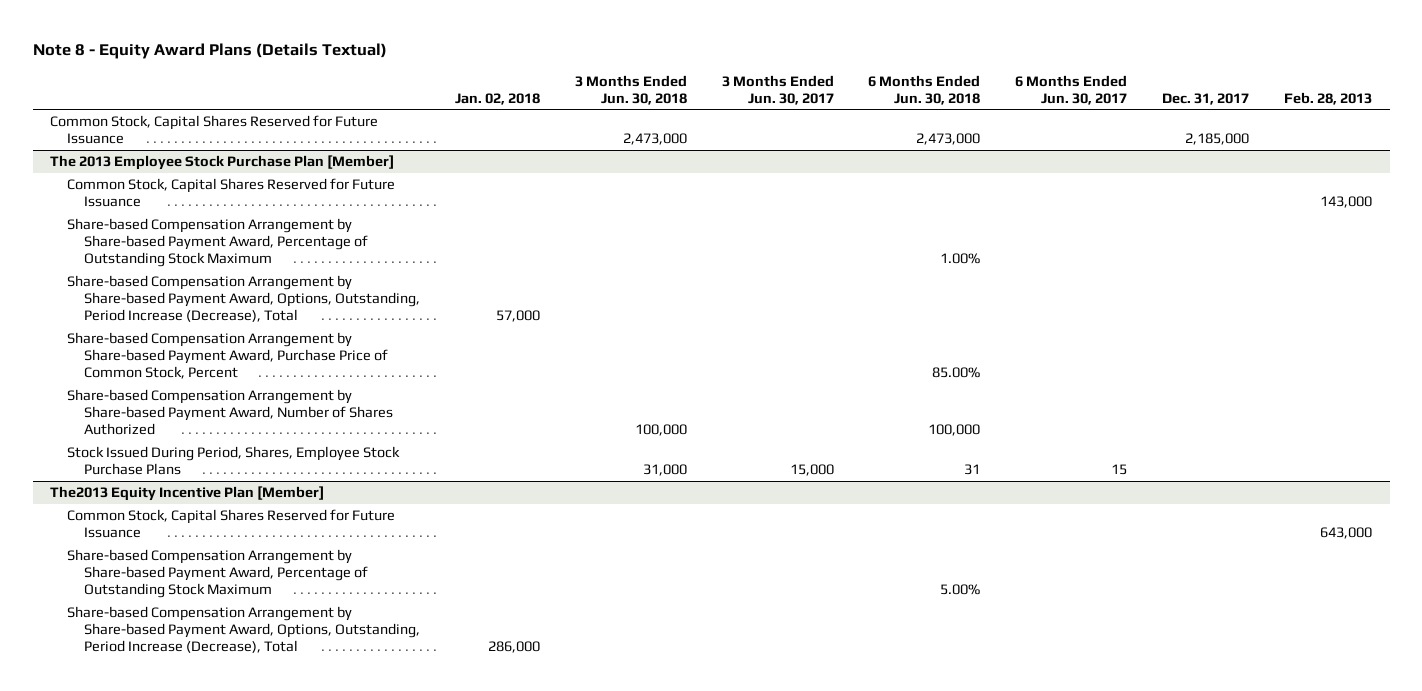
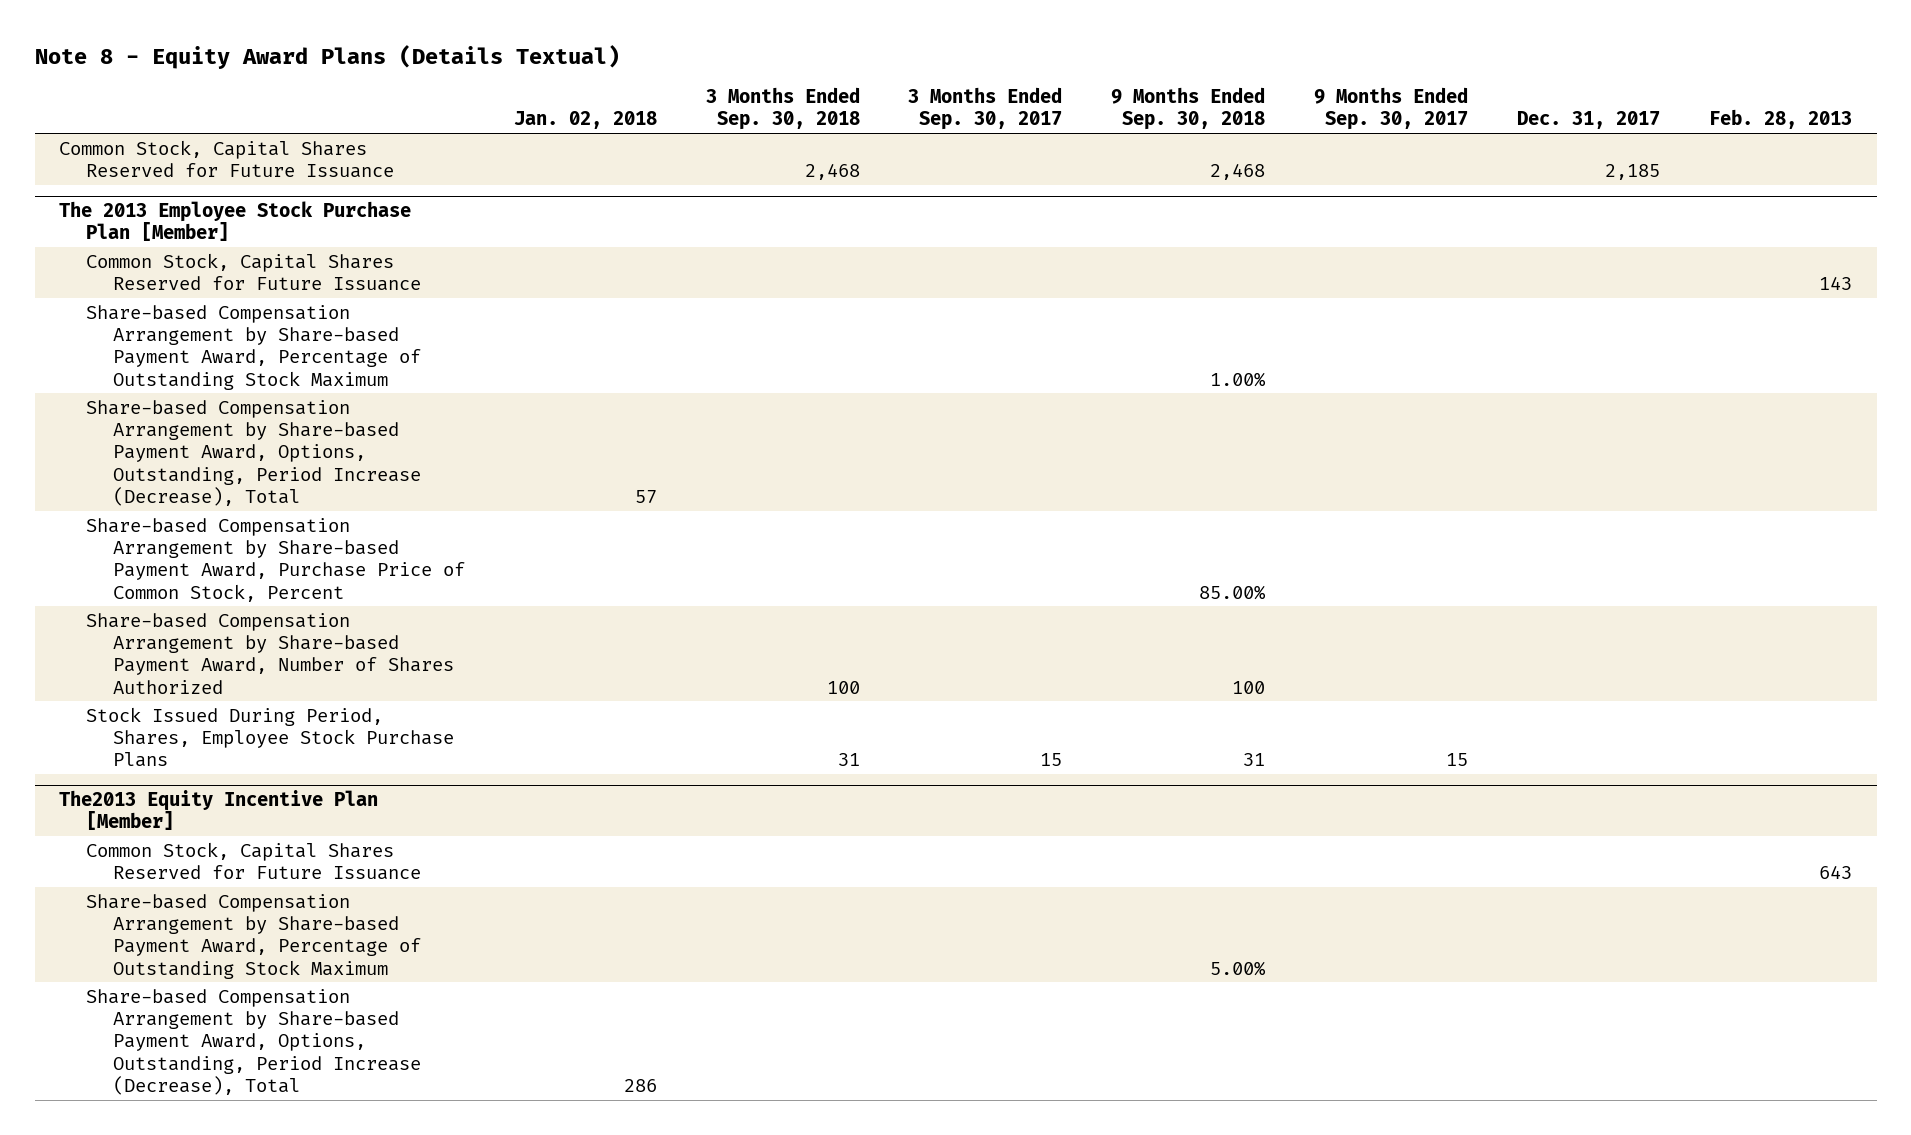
- | Jan. 02, 2018 | 3 Months Ended Jun. 30, 2018 | 3 Months Ended Jun. 30, 2017 | 6 Months Ended Jun. 30, 2018 | 6 Months Ended Jun. 30, 2017 | Dec. 31, 2017 | Feb. 28, 2013
+ | Jan. 02, 2018 | 3 Months Ended Sep. 30, 2018 | 3 Months Ended Sep. 30, 2017 | 9 Months Ended Sep. 30, 2018 | 9 Months Ended Sep. 30, 2017 | Dec. 31, 2017 | Feb. 28, 2013
- Common Stock, Capital Shares Reserved for Future Issuance | | 2,473,000 | | 2,473,000 | | 2,185,000 |
+ Common Stock, Capital Shares Reserved for Future Issuance | | 2,468 | | 2,468 | | 2,185 |
@ The 2013 Employee Stock Purchase Plan [Member]
- Common Stock, Capital Shares Reserved for Future Issuance | | | | | | | 143,000
+ Common Stock, Capital Shares Reserved for Future Issuance | | | | | | | 143
- Share-based Compensation Arrangement by Share-based Payment Award, Options, Outstanding, Period Increase (Decrease), Total | 57,000 | | | | | |
+ Share-based Compensation Arrangement by Share-based Payment Award, Options, Outstanding, Period Increase (Decrease), Total | 57 | | | | | |
@ The2013 Equity Incentive Plan [Member]
- Common Stock, Capital Shares Reserved for Future Issuance | | | | | | | 643,000
+ Common Stock, Capital Shares Reserved for Future Issuance | | | | | | | 643
- Share-based Compensation Arrangement by Share-based Payment Award, Options, Outstanding, Period Increase (Decrease), Total | 286,000 | | | | | |
+ Share-based Compensation Arrangement by Share-based Payment Award, Options, Outstanding, Period Increase (Decrease), Total | 286 | | | | | |

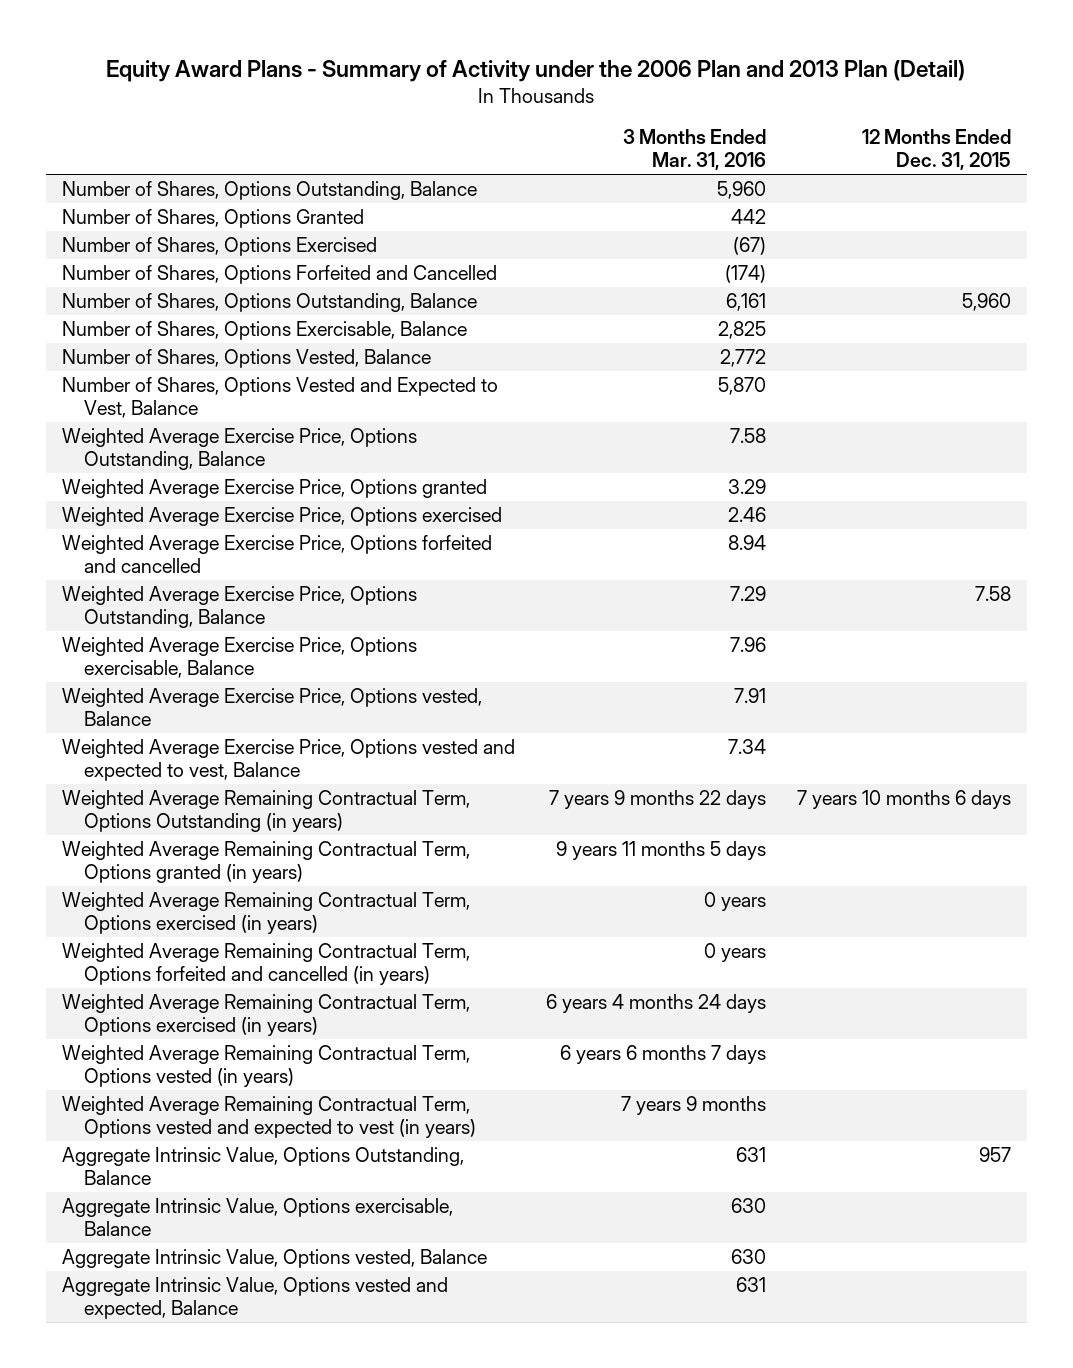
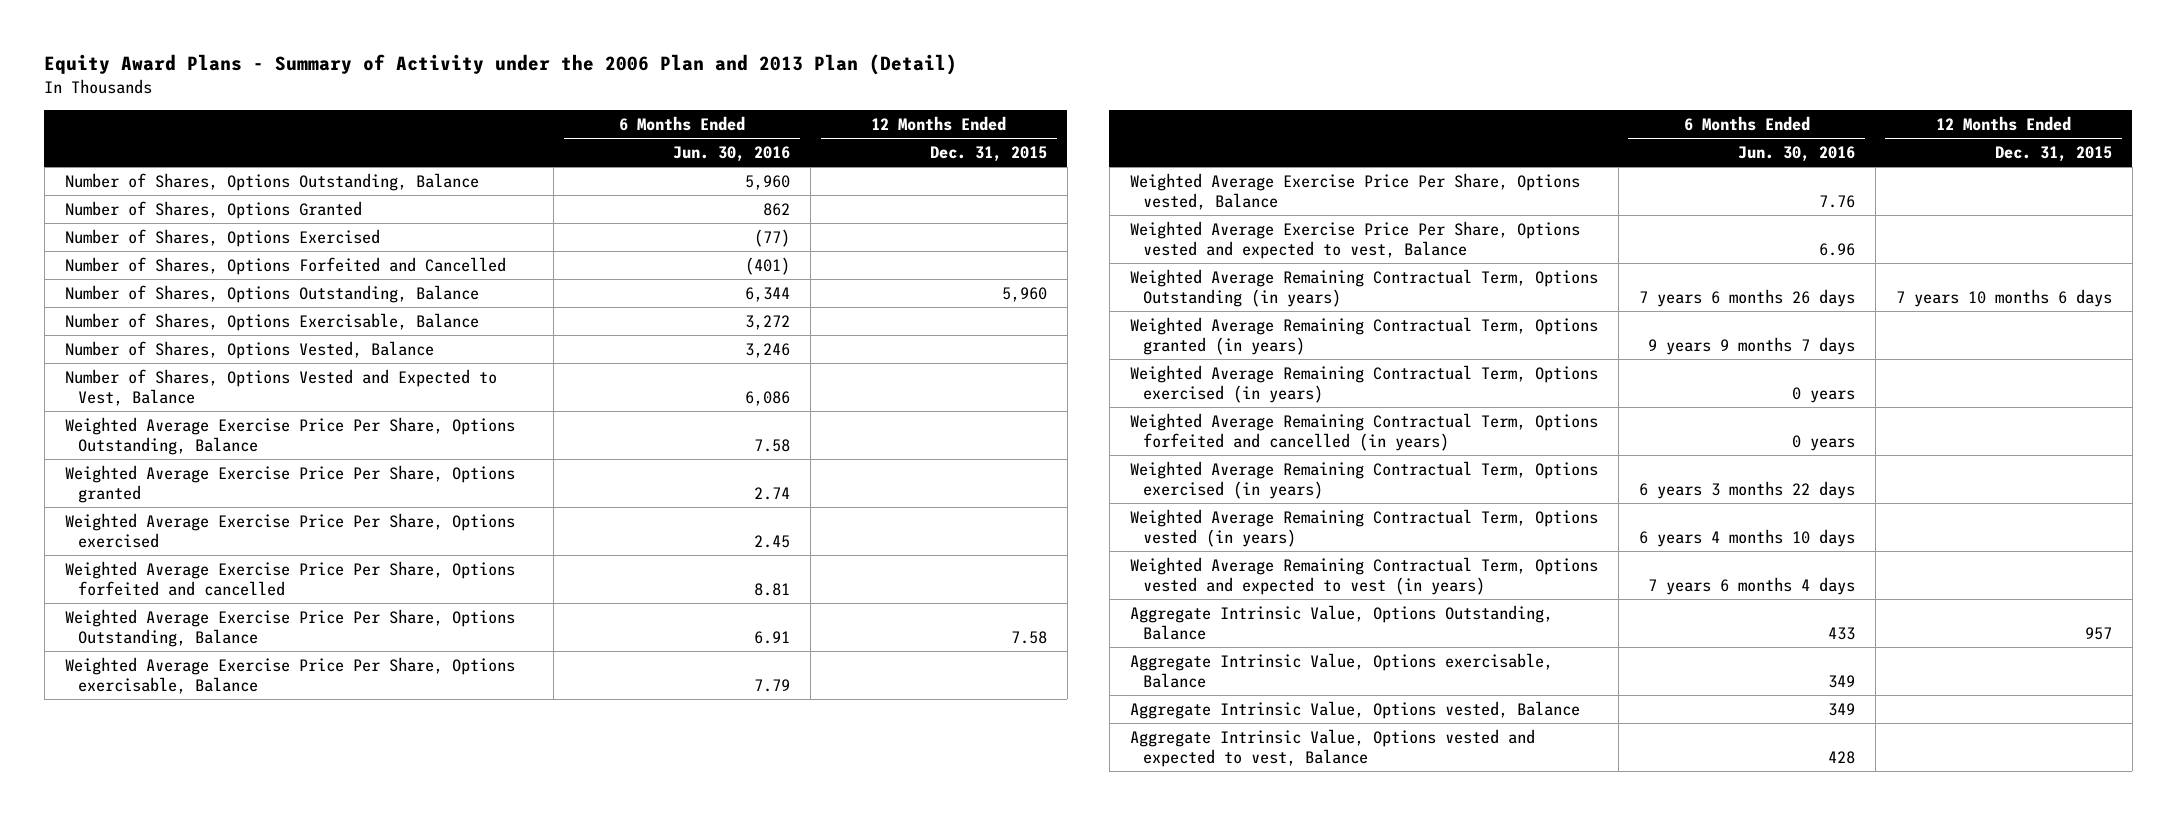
- | 3 Months Ended Mar. 31, 2016 | 12 Months Ended Dec. 31, 2015
+ | 6 Months Ended Jun. 30, 2016 | 12 Months Ended Dec. 31, 2015
- Weighted Average Exercise Price, Options Outstanding, Balance | 7.58 |
- Weighted Average Exercise Price, Options granted | 3.29 |
- Weighted Average Exercise Price, Options exercised | 2.46 |
- Weighted Average Exercise Price, Options forfeited and cancelled | 8.94 |
- Weighted Average Exercise Price, Options Outstanding, Balance | 7.29 | 7.58
- Weighted Average Exercise Price, Options exercisable, Balance | 7.96 |
- Weighted Average Exercise Price, Options vested, Balance | 7.91 |
- Weighted Average Exercise Price, Options vested and expected to vest, Balance | 7.34 |
+ Weighted Average Exercise Price Per Share, Options Outstanding, Balance | 7.58 |
+ Weighted Average Exercise Price Per Share, Options granted | 2.74 |
+ Weighted Average Exercise Price Per Share, Options exercised | 2.45 |
+ Weighted Average Exercise Price Per Share, Options forfeited and cancelled | 8.81 |
+ Weighted Average Exercise Price Per Share, Options Outstanding, Balance | 6.91 | 7.58
+ Weighted Average Exercise Price Per Share, Options exercisable, Balance | 7.79 |
+ Weighted Average Exercise Price Per Share, Options vested, Balance | 7.76 |
+ Weighted Average Exercise Price Per Share, Options vested and expected to vest, Balance | 6.96 |
- Aggregate Intrinsic Value, Options vested and expected, Balance | 631 |
+ Aggregate Intrinsic Value, Options vested and expected to vest, Balance | 428 |

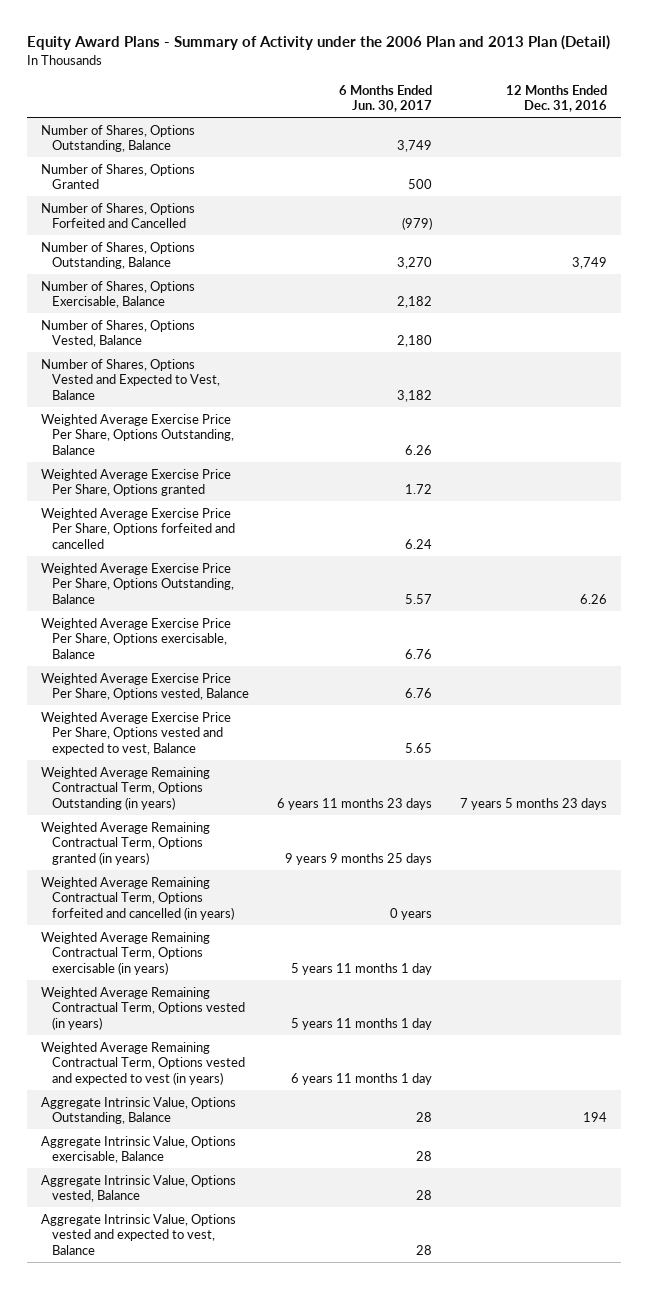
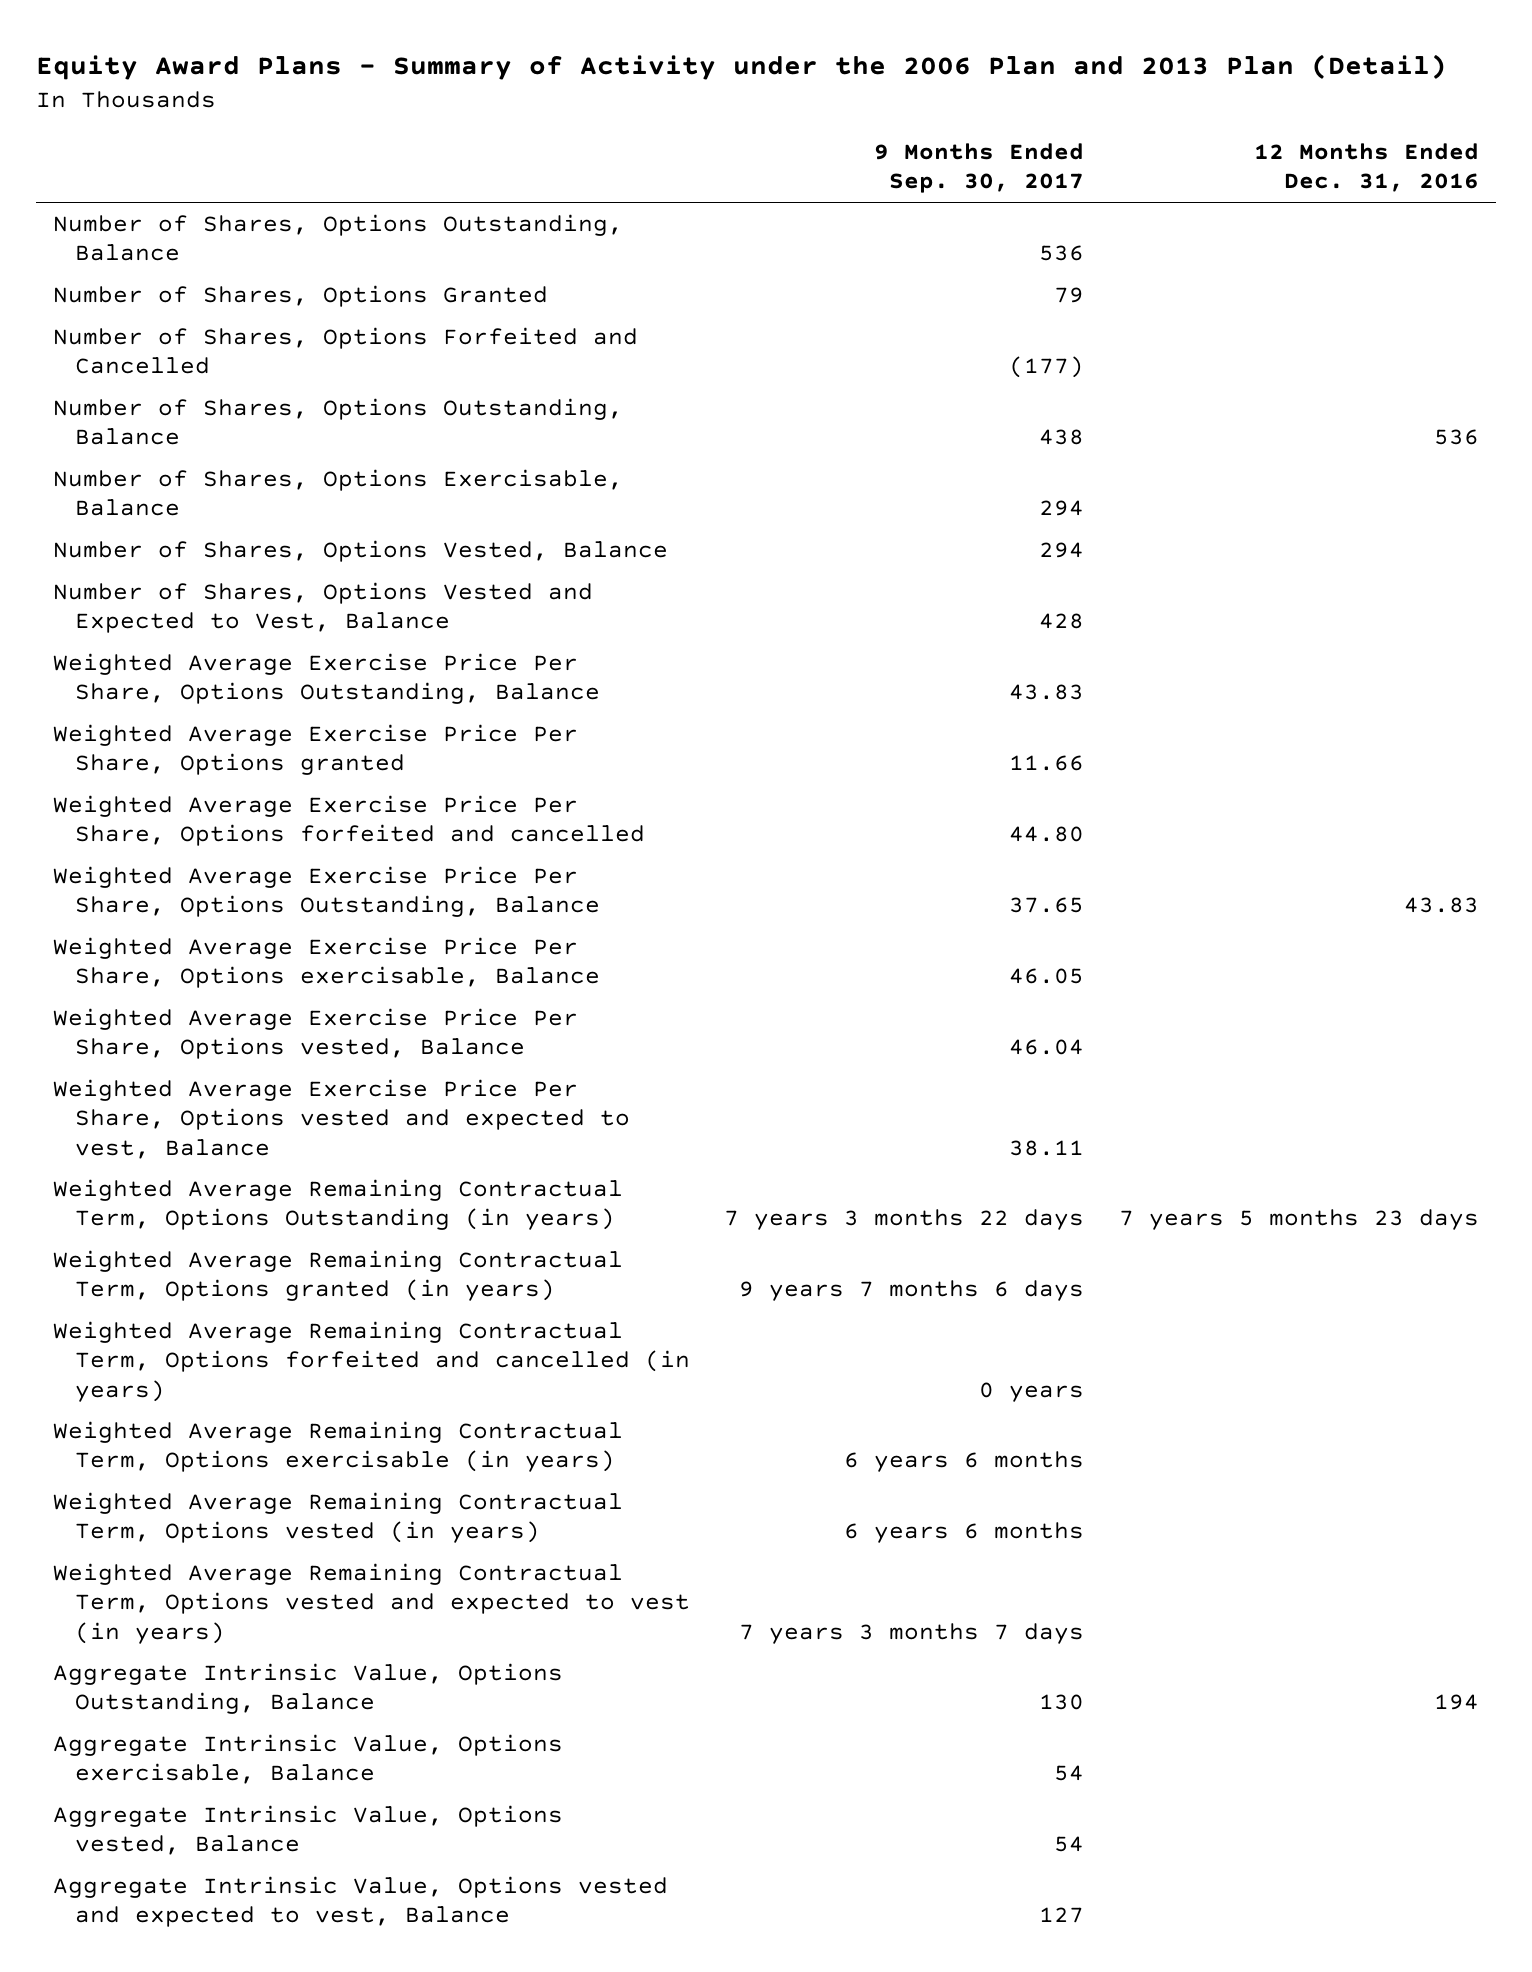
- | 6 Months Ended Jun. 30, 2017 | 12 Months Ended Dec. 31, 2016
+ | 9 Months Ended Sep. 30, 2017 | 12 Months Ended Dec. 31, 2016
- Number of Shares, Options Outstanding, Balance | 3,270 | 3,749
+ Number of Shares, Options Outstanding, Balance | 438 | 536
- Weighted Average Exercise Price Per Share, Options Outstanding, Balance | 5.57 | 6.26
+ Weighted Average Exercise Price Per Share, Options Outstanding, Balance | 37.65 | 43.83

